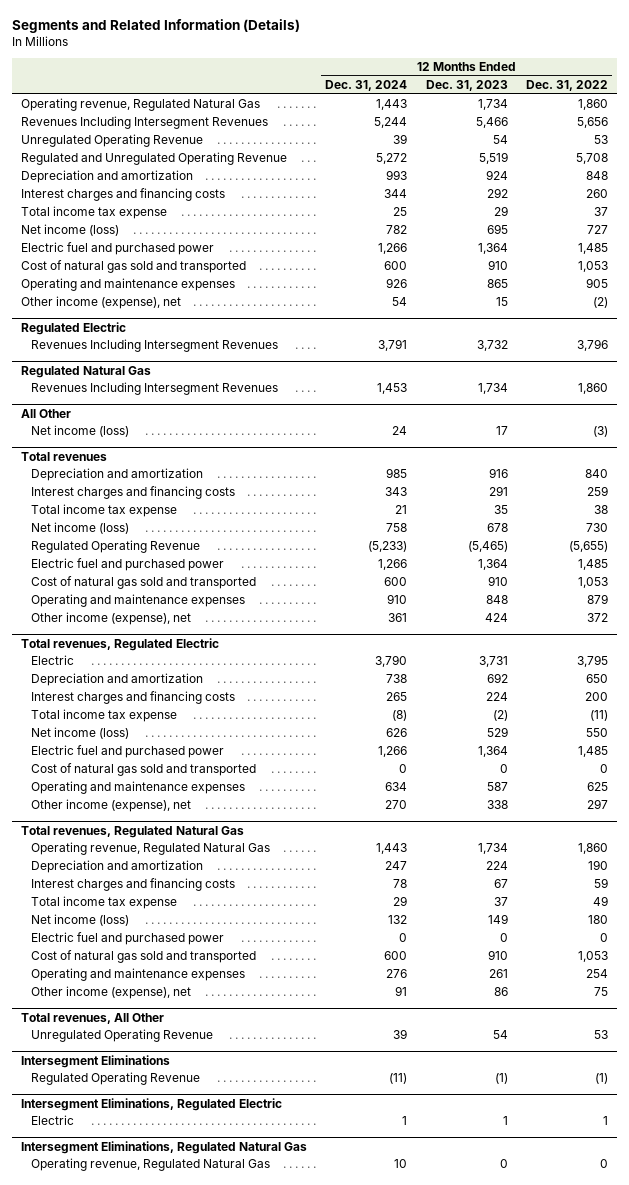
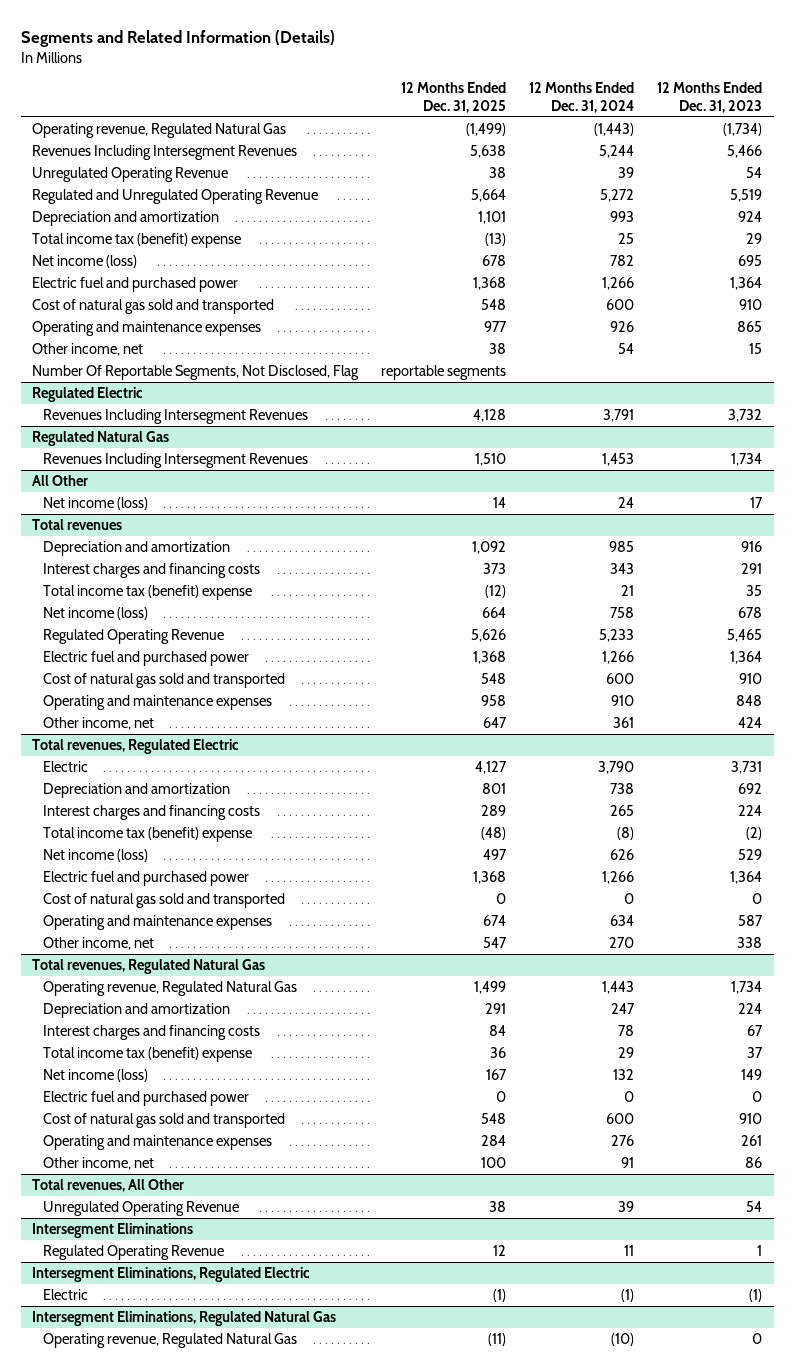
- | 12 Months Ended Dec. 31, 2024 | 12 Months Ended Dec. 31, 2023 | 12 Months Ended Dec. 31, 2022
+ | 12 Months Ended Dec. 31, 2025 | 12 Months Ended Dec. 31, 2024 | 12 Months Ended Dec. 31, 2023
- Operating revenue, Regulated Natural Gas | 1,443 | 1,734 | 1,860
+ Operating revenue, Regulated Natural Gas | (1,499) | (1,443) | (1,734)
- Interest charges and financing costs | 344 | 292 | 260
- Total income tax expense | 25 | 29 | 37
+ Total income tax (benefit) expense | (13) | 25 | 29
- Other income (expense), net | 54 | 15 | (2)
+ Other income, net | 38 | 54 | 15
+ Number Of Reportable Segments, Not Disclosed, Flag | reportable segments | |
@ Total revenues
- Total income tax expense | 21 | 35 | 38
+ Total income tax (benefit) expense | (12) | 21 | 35
- Regulated Operating Revenue | (5,233) | (5,465) | (5,655)
+ Regulated Operating Revenue | 5,626 | 5,233 | 5,465
- Other income (expense), net | 361 | 424 | 372
+ Other income, net | 647 | 361 | 424
@ Total revenues, Regulated Electric
- Total income tax expense | (8) | (2) | (11)
+ Total income tax (benefit) expense | (48) | (8) | (2)
- Other income (expense), net | 270 | 338 | 297
+ Other income, net | 547 | 270 | 338
@ Total revenues, Regulated Natural Gas
- Total income tax expense | 29 | 37 | 49
+ Total income tax (benefit) expense | 36 | 29 | 37
- Other income (expense), net | 91 | 86 | 75
+ Other income, net | 100 | 91 | 86
@ Intersegment Eliminations
- Regulated Operating Revenue | (11) | (1) | (1)
+ Regulated Operating Revenue | 12 | 11 | 1
@ Intersegment Eliminations, Regulated Electric
- Electric | 1 | 1 | 1
+ Electric | (1) | (1) | (1)
@ Intersegment Eliminations, Regulated Natural Gas
- Operating revenue, Regulated Natural Gas | 10 | 0 | 0
+ Operating revenue, Regulated Natural Gas | (11) | (10) | 0

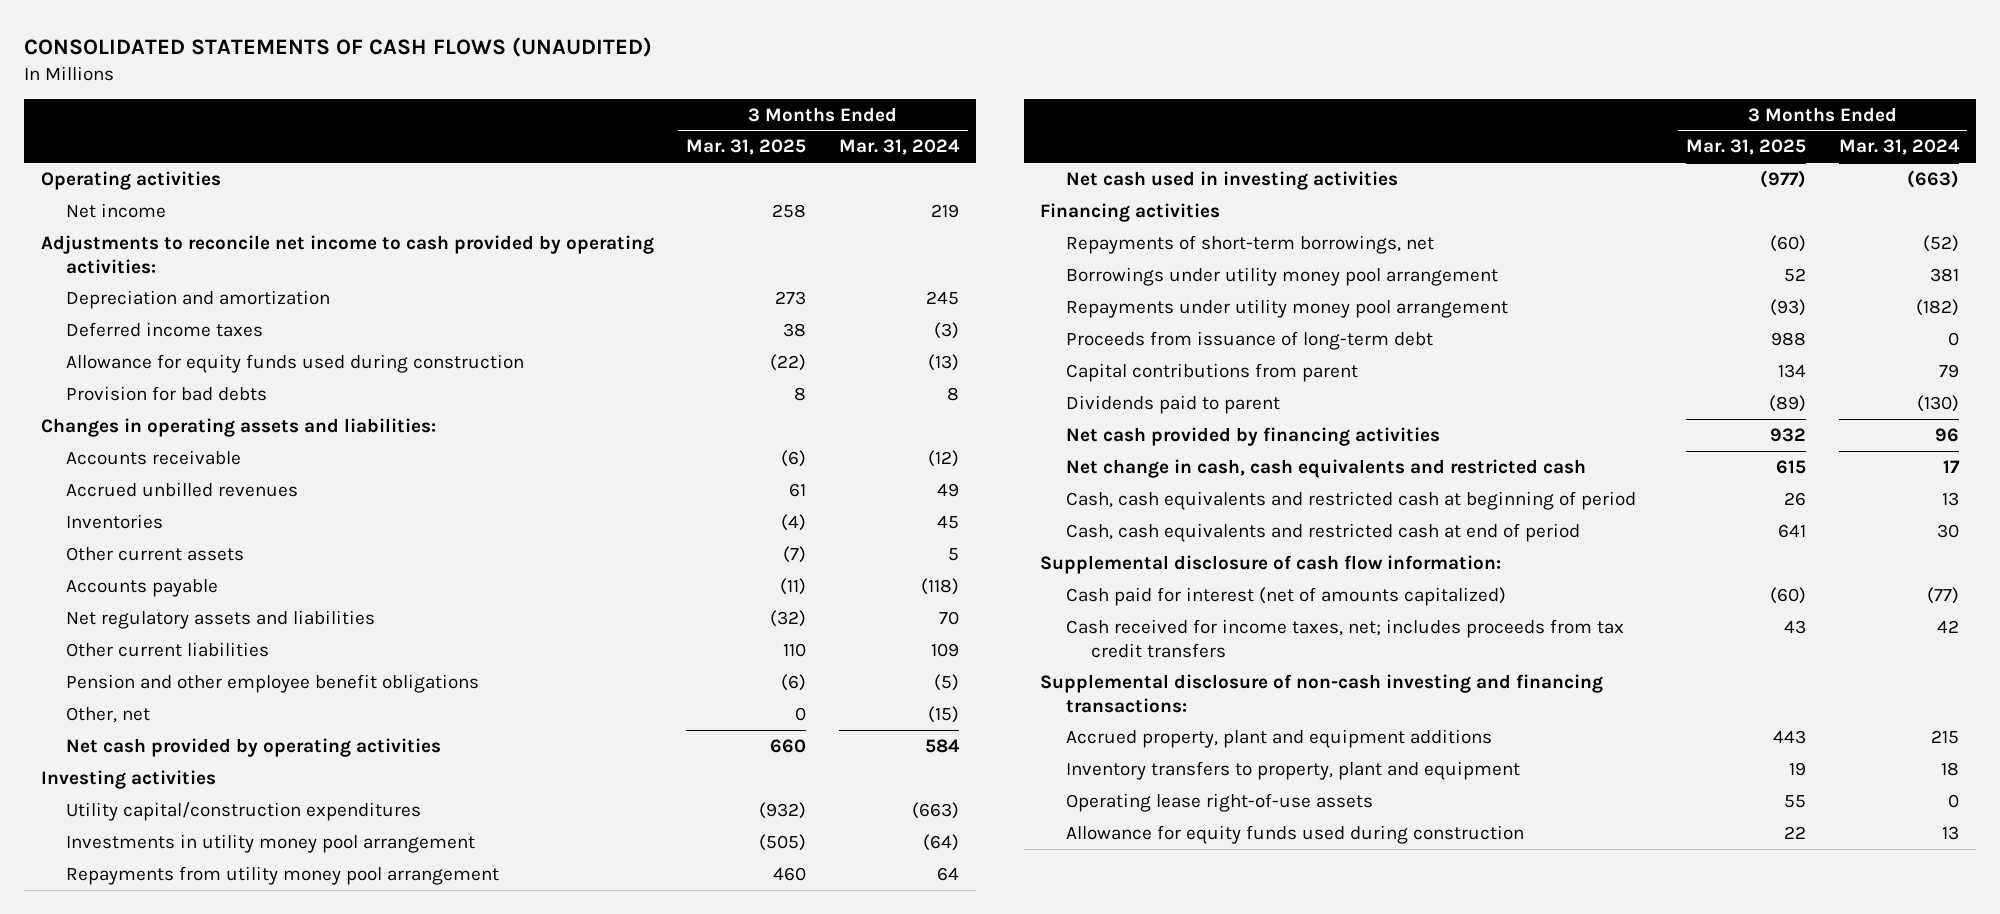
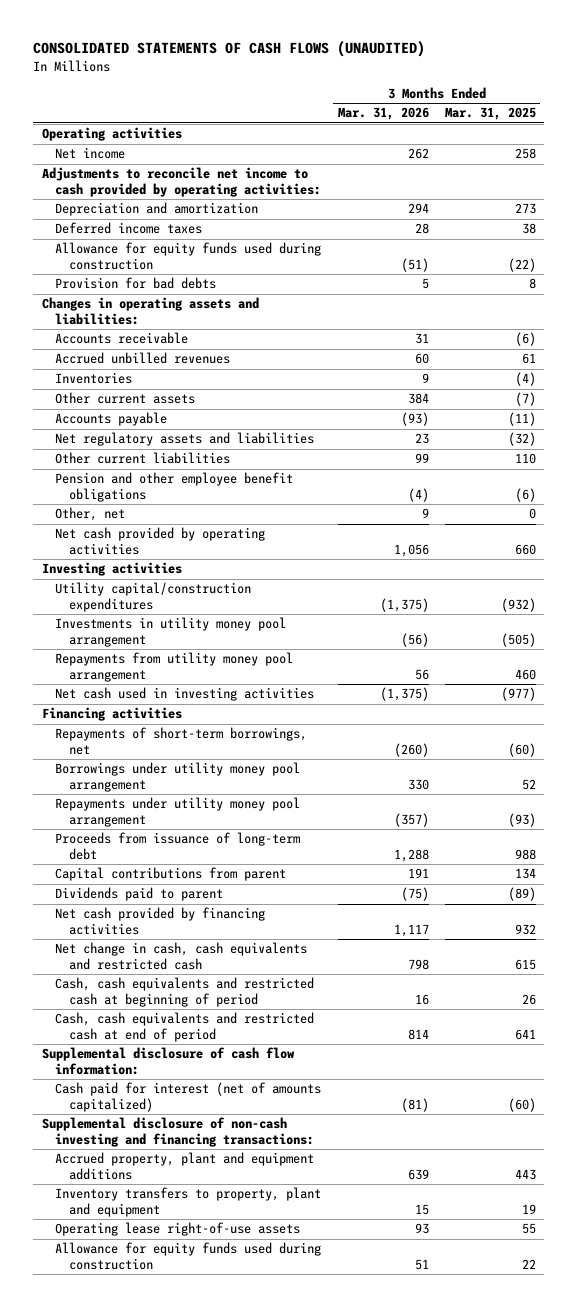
- | 3 Months Ended Mar. 31, 2025 | 3 Months Ended Mar. 31, 2024
+ | 3 Months Ended Mar. 31, 2026 | 3 Months Ended Mar. 31, 2025
- Cash received for income taxes, net; includes proceeds from tax credit transfers | 43 | 42

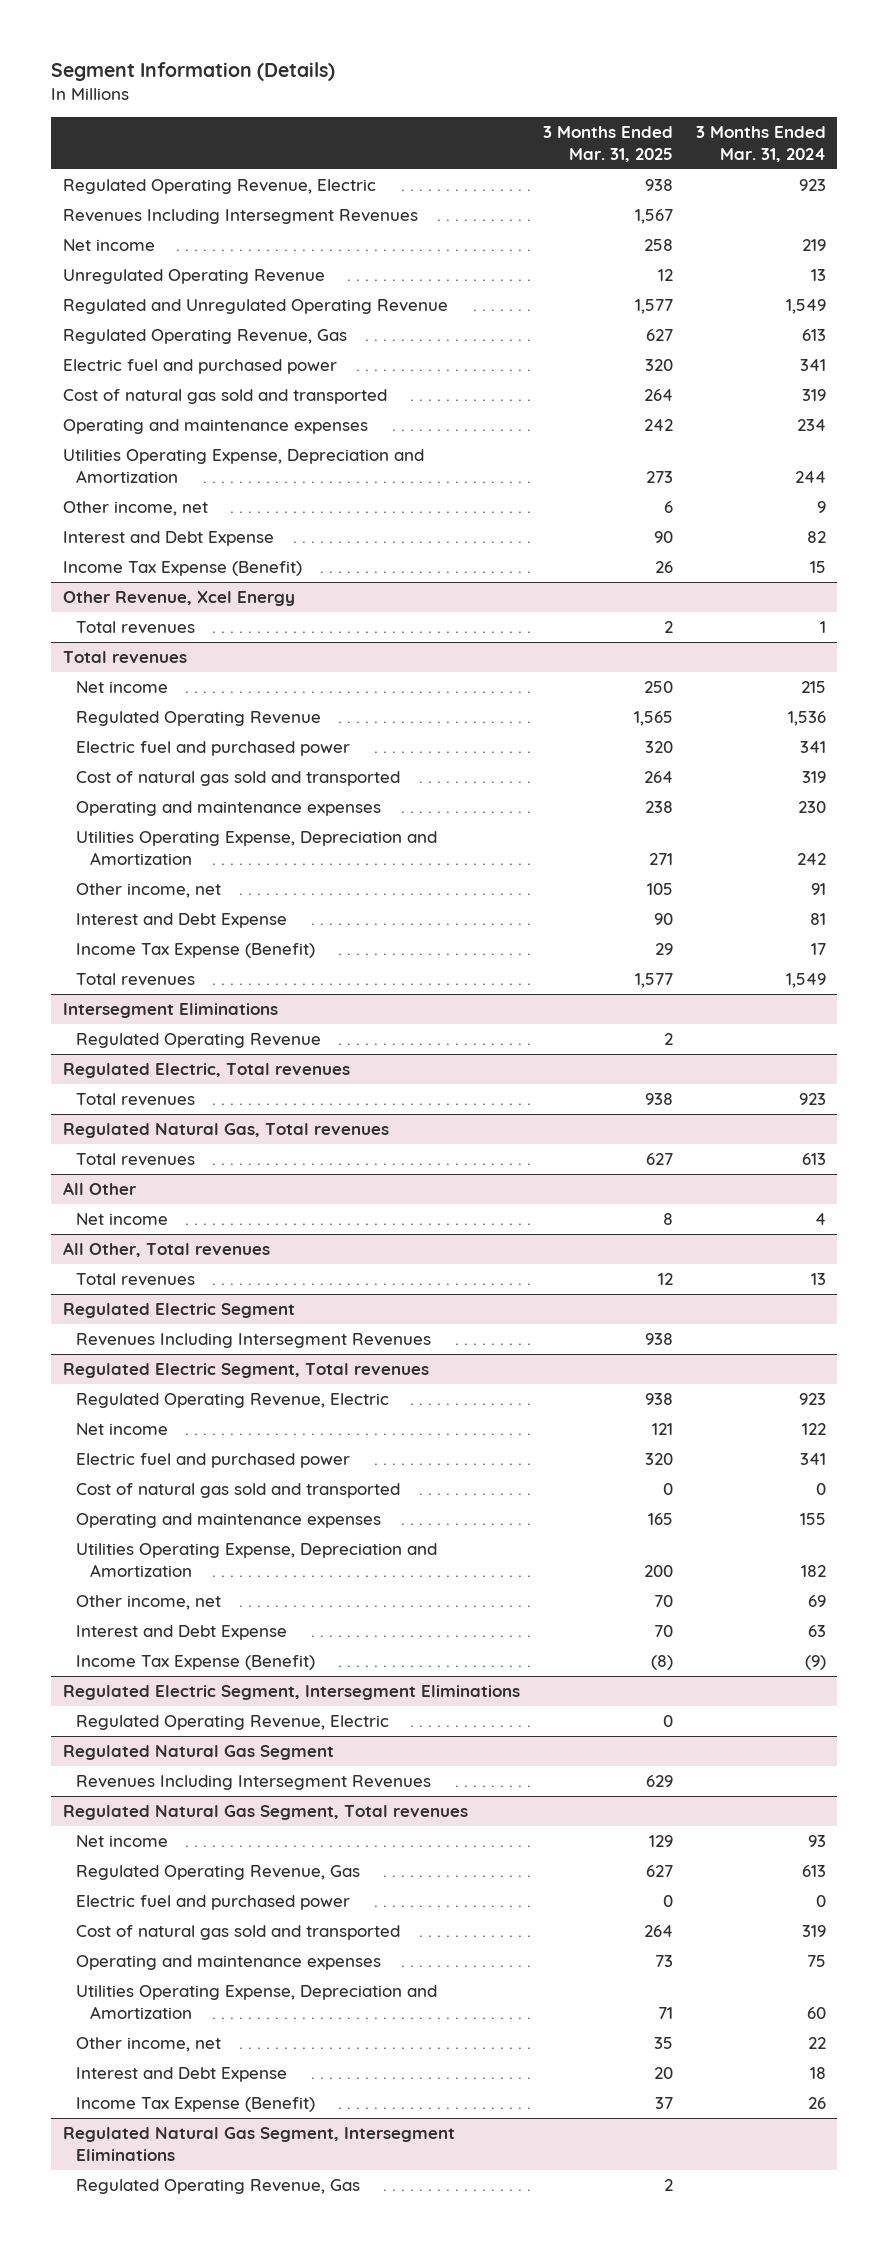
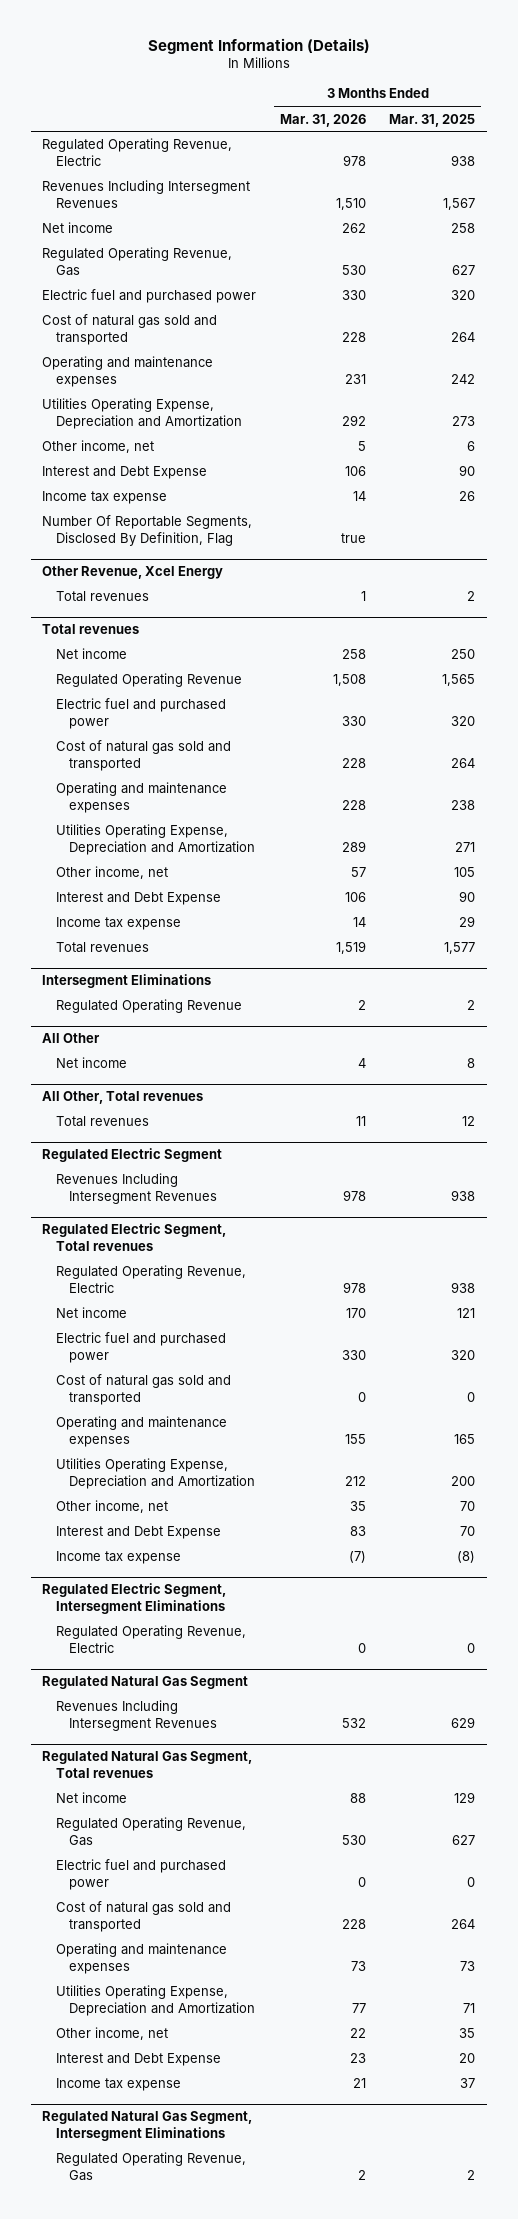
- | 3 Months Ended Mar. 31, 2025 | 3 Months Ended Mar. 31, 2024
+ | 3 Months Ended Mar. 31, 2026 | 3 Months Ended Mar. 31, 2025
- Unregulated Operating Revenue | 12 | 13
- Regulated and Unregulated Operating Revenue | 1,577 | 1,549
- Income Tax Expense (Benefit) | 26 | 15
+ Income tax expense | 14 | 26
+ Number Of Reportable Segments, Disclosed By Definition, Flag | true |
@ Total revenues
- Income Tax Expense (Benefit) | 29 | 17
+ Income tax expense | 14 | 29
- Regulated Electric, Total revenues
- Total revenues | 938 | 923
- Regulated Natural Gas, Total revenues
- Total revenues | 627 | 613
@ Regulated Electric Segment, Total revenues
- Income Tax Expense (Benefit) | (8) | (9)
+ Income tax expense | (7) | (8)
@ Regulated Natural Gas Segment, Total revenues
- Income Tax Expense (Benefit) | 37 | 26
+ Income tax expense | 21 | 37

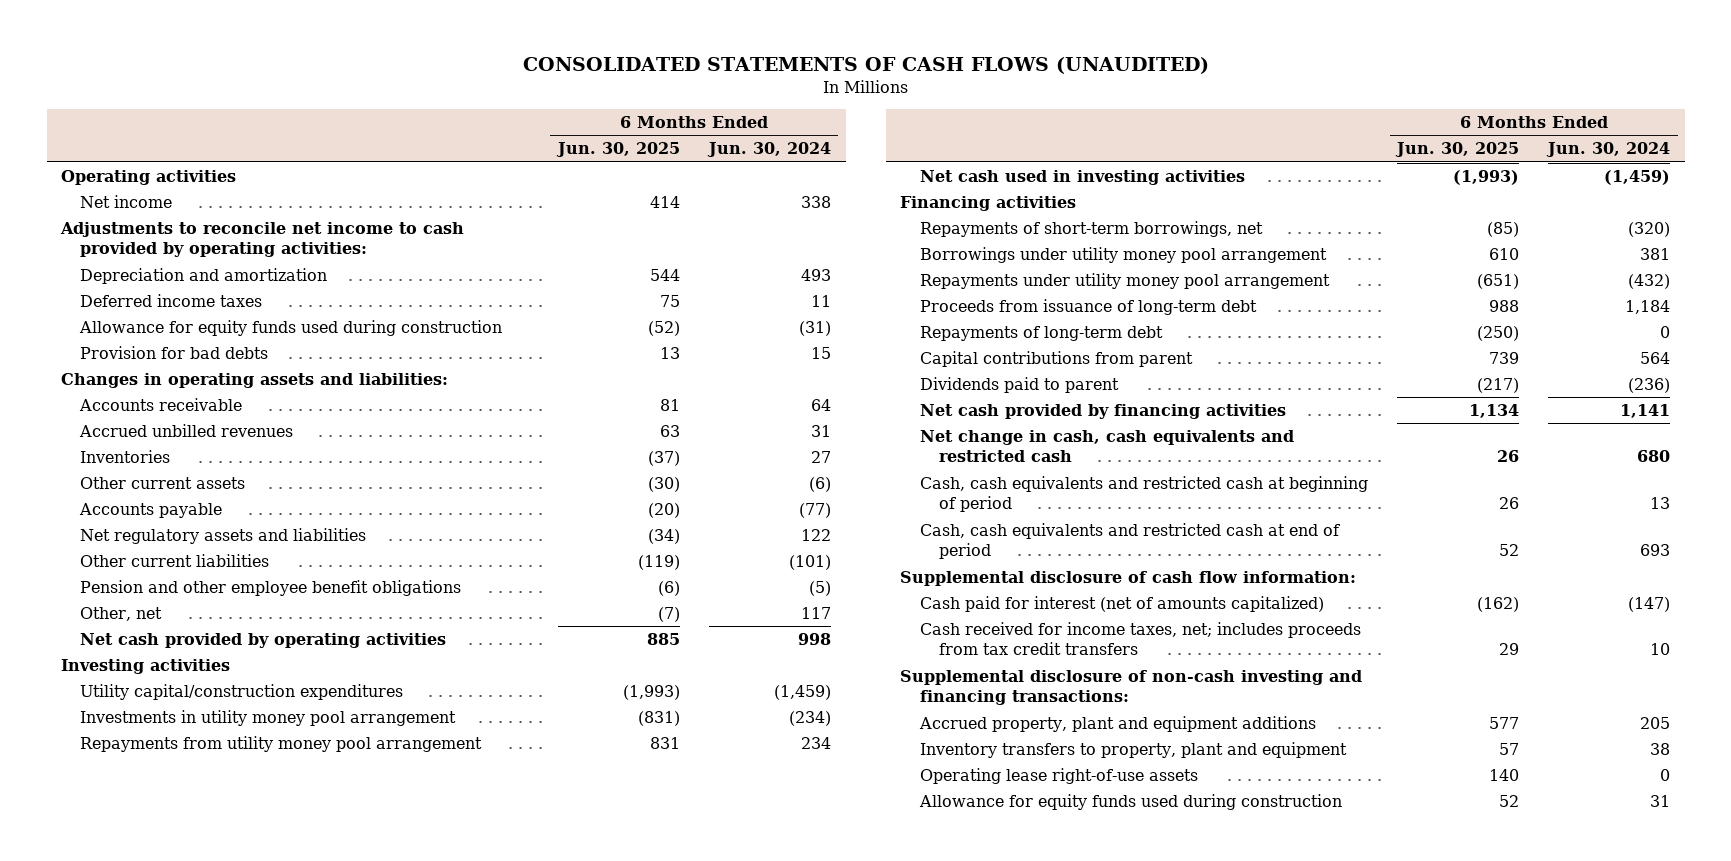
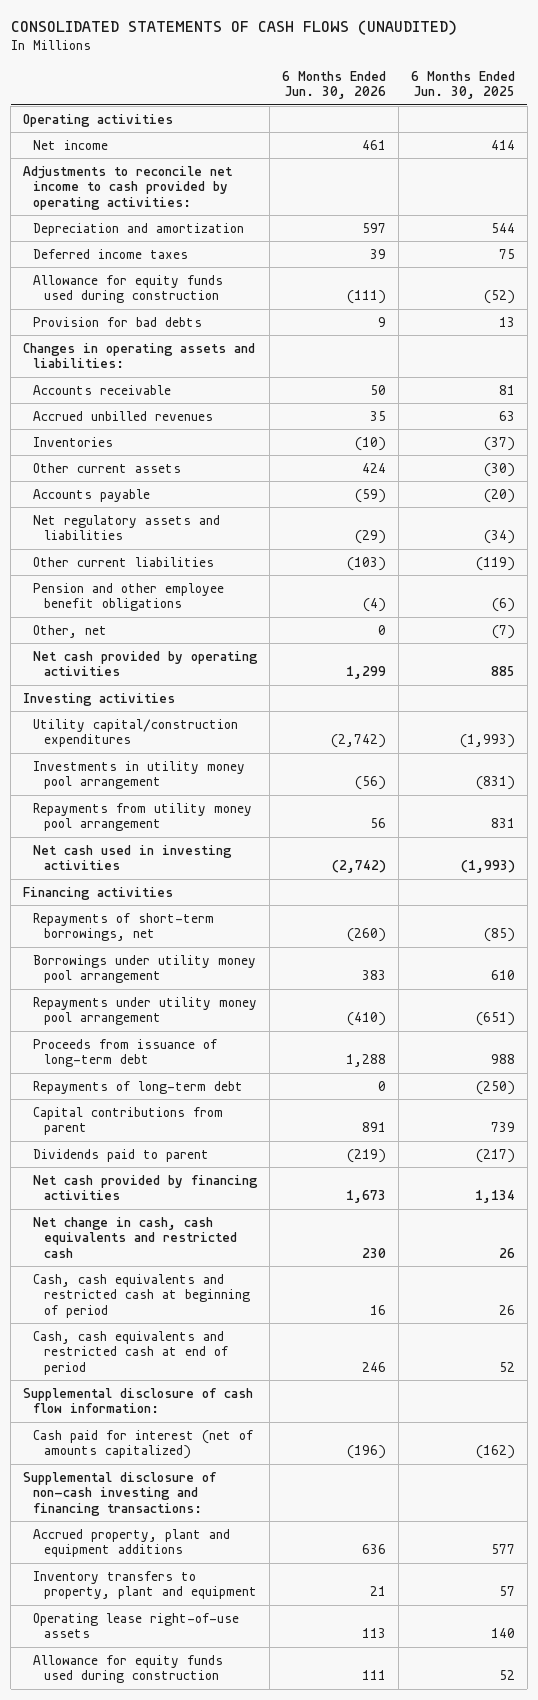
- | 6 Months Ended Jun. 30, 2025 | 6 Months Ended Jun. 30, 2024
+ | 6 Months Ended Jun. 30, 2026 | 6 Months Ended Jun. 30, 2025
- Cash received for income taxes, net; includes proceeds from tax credit transfers | 29 | 10

